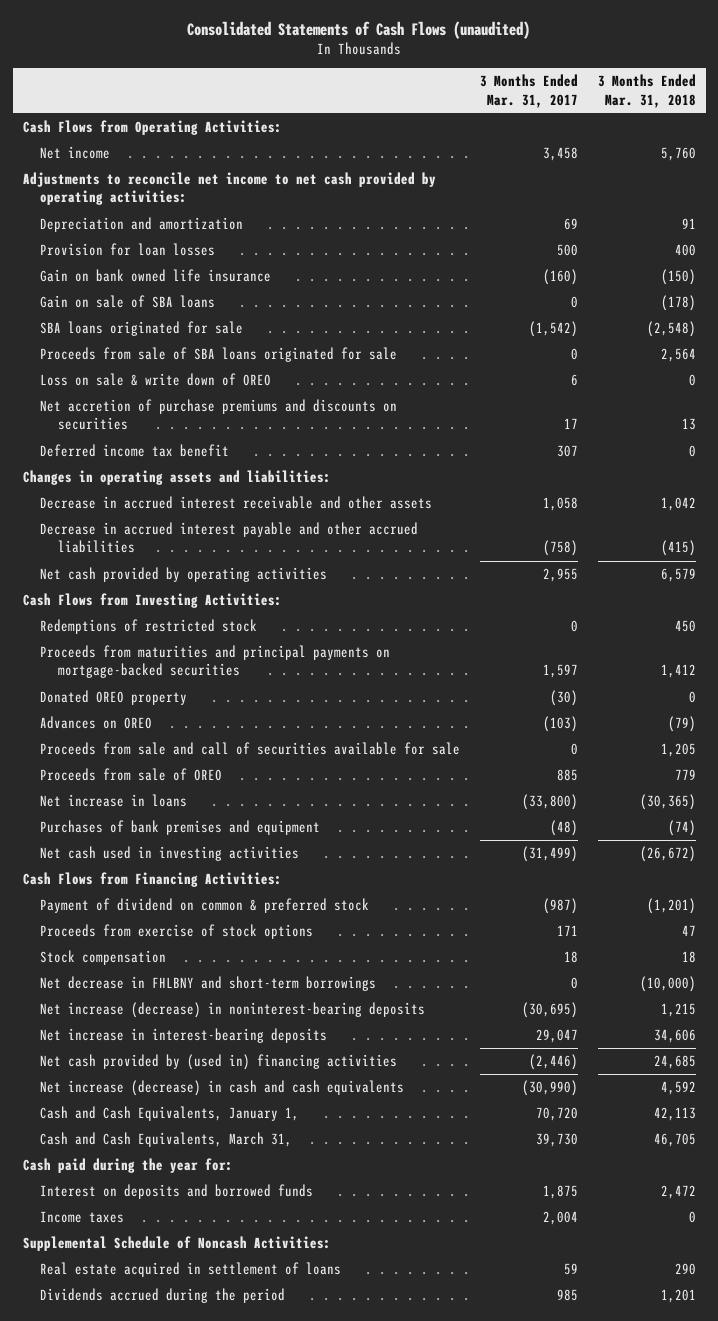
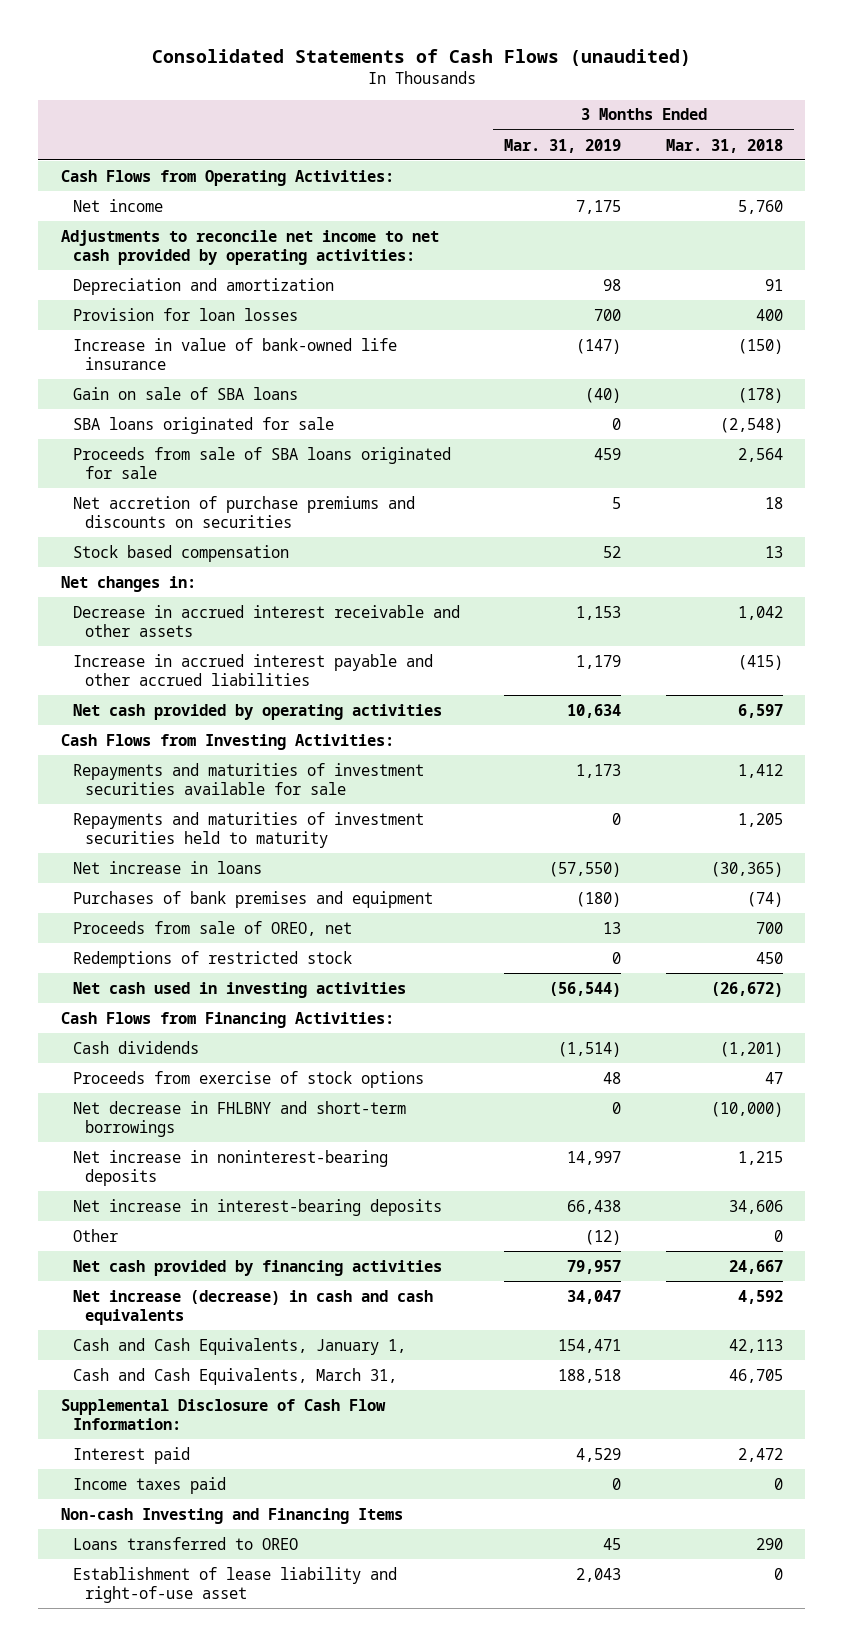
- | 3 Months Ended Mar. 31, 2017 | 3 Months Ended Mar. 31, 2018
+ | 3 Months Ended Mar. 31, 2019 | 3 Months Ended Mar. 31, 2018
- Gain on bank owned life insurance | (160) | (150)
+ Increase in value of bank-owned life insurance | (147) | (150)
- Loss on sale & write down of OREO | 6 | 0
- Net accretion of purchase premiums and discounts on securities | 17 | 13
- Deferred income tax benefit | 307 | 0
- Changes in operating assets and liabilities:
+ Net accretion of purchase premiums and discounts on securities | 5 | 18
+ Stock based compensation | 52 | 13
+ Net changes in:
- Decrease in accrued interest payable and other accrued liabilities | (758) | (415)
- Net cash provided by operating activities | 2,955 | 6,579
+ Increase in accrued interest payable and other accrued liabilities | 1,179 | (415)
+ Net cash provided by operating activities | 10,634 | 6,597
- Proceeds from maturities and principal payments on mortgage-backed securities | 1,597 | 1,412
- Donated OREO property | (30) | 0
- Advances on OREO | (103) | (79)
- Proceeds from sale and call of securities available for sale | 0 | 1,205
- Proceeds from sale of OREO | 885 | 779
+ Repayments and maturities of investment securities available for sale | 1,173 | 1,412
+ Repayments and maturities of investment securities held to maturity | 0 | 1,205
+ Proceeds from sale of OREO, net | 13 | 700
moved down: Redemptions of restricted stock | 0 | 450
- Payment of dividend on common & preferred stock | (987) | (1,201)
+ Cash dividends | (1,514) | (1,201)
- Stock compensation | 18 | 18
- Net increase (decrease) in noninterest-bearing deposits | (30,695) | 1,215
+ Net increase in noninterest-bearing deposits | 14,997 | 1,215
- Net cash provided by (used in) financing activities | (2,446) | 24,685
+ Other | (12) | 0
+ Net cash provided by financing activities | 79,957 | 24,667
- Cash paid during the year for:
- Interest on deposits and borrowed funds | 1,875 | 2,472
- Income taxes | 2,004 | 0
- Supplemental Schedule of Noncash Activities:
- Real estate acquired in settlement of loans | 59 | 290
- Dividends accrued during the period | 985 | 1,201
+ Supplemental Disclosure of Cash Flow Information:
+ Interest paid | 4,529 | 2,472
+ Income taxes paid | 0 | 0
+ Non-cash Investing and Financing Items
+ Loans transferred to OREO | 45 | 290
+ Establishment of lease liability and right-of-use asset | 2,043 | 0

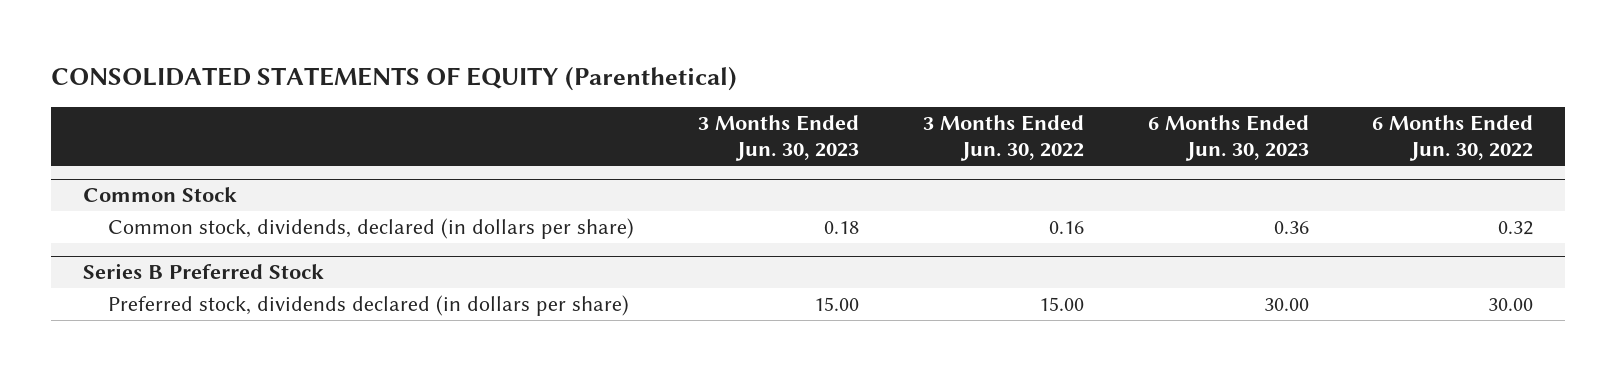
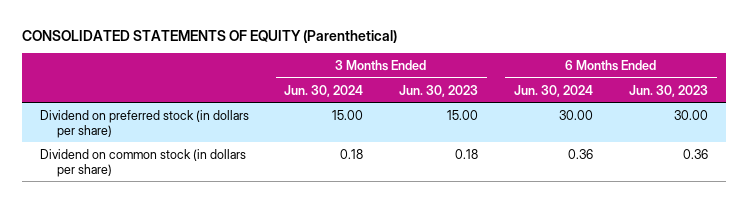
- | 3 Months Ended Jun. 30, 2023 | 3 Months Ended Jun. 30, 2022 | 6 Months Ended Jun. 30, 2023 | 6 Months Ended Jun. 30, 2022
+ | 3 Months Ended Jun. 30, 2024 | 3 Months Ended Jun. 30, 2023 | 6 Months Ended Jun. 30, 2024 | 6 Months Ended Jun. 30, 2023
- Common Stock
- Common stock, dividends, declared (in dollars per share) | 0.18 | 0.16 | 0.36 | 0.32
- Series B Preferred Stock
- Preferred stock, dividends declared (in dollars per share) | 15.00 | 15.00 | 30.00 | 30.00
+ Dividend on preferred stock (in dollars per share) | 15.00 | 15.00 | 30.00 | 30.00
+ Dividend on common stock (in dollars per share) | 0.18 | 0.18 | 0.36 | 0.36

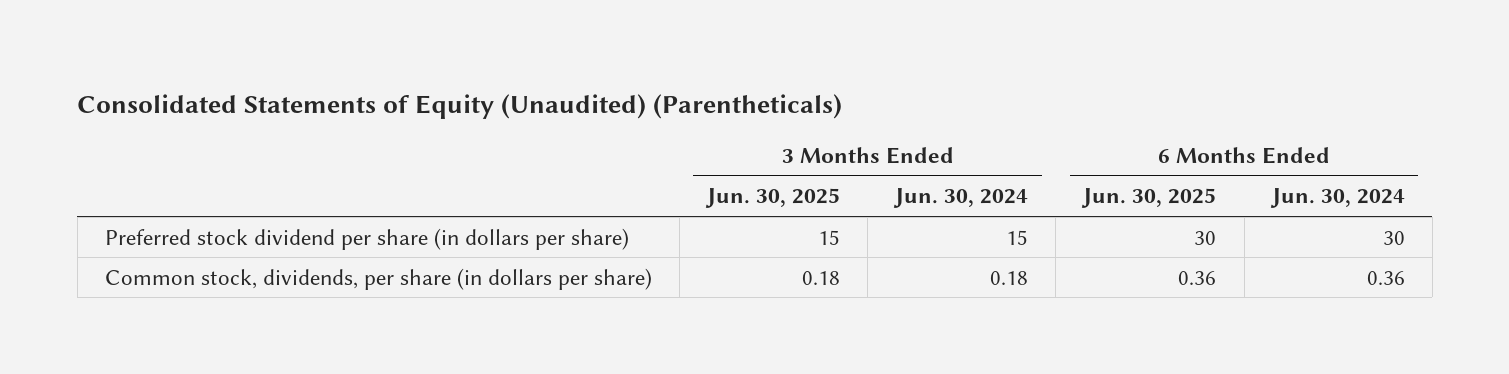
- CONSOLIDATED STATEMENTS OF EQUITY (Parenthetical)
+ Consolidated Statements of Equity (Unaudited) (Parentheticals)
- | 3 Months Ended Jun. 30, 2024 | 3 Months Ended Jun. 30, 2023 | 6 Months Ended Jun. 30, 2024 | 6 Months Ended Jun. 30, 2023
+ | 3 Months Ended Jun. 30, 2025 | 3 Months Ended Jun. 30, 2024 | 6 Months Ended Jun. 30, 2025 | 6 Months Ended Jun. 30, 2024
- Dividend on preferred stock (in dollars per share) | 15.00 | 15.00 | 30.00 | 30.00
- Dividend on common stock (in dollars per share) | 0.18 | 0.18 | 0.36 | 0.36
+ Preferred stock dividend per share (in dollars per share) | 15 | 15 | 30 | 30
+ Common stock, dividends, per share (in dollars per share) | 0.18 | 0.18 | 0.36 | 0.36

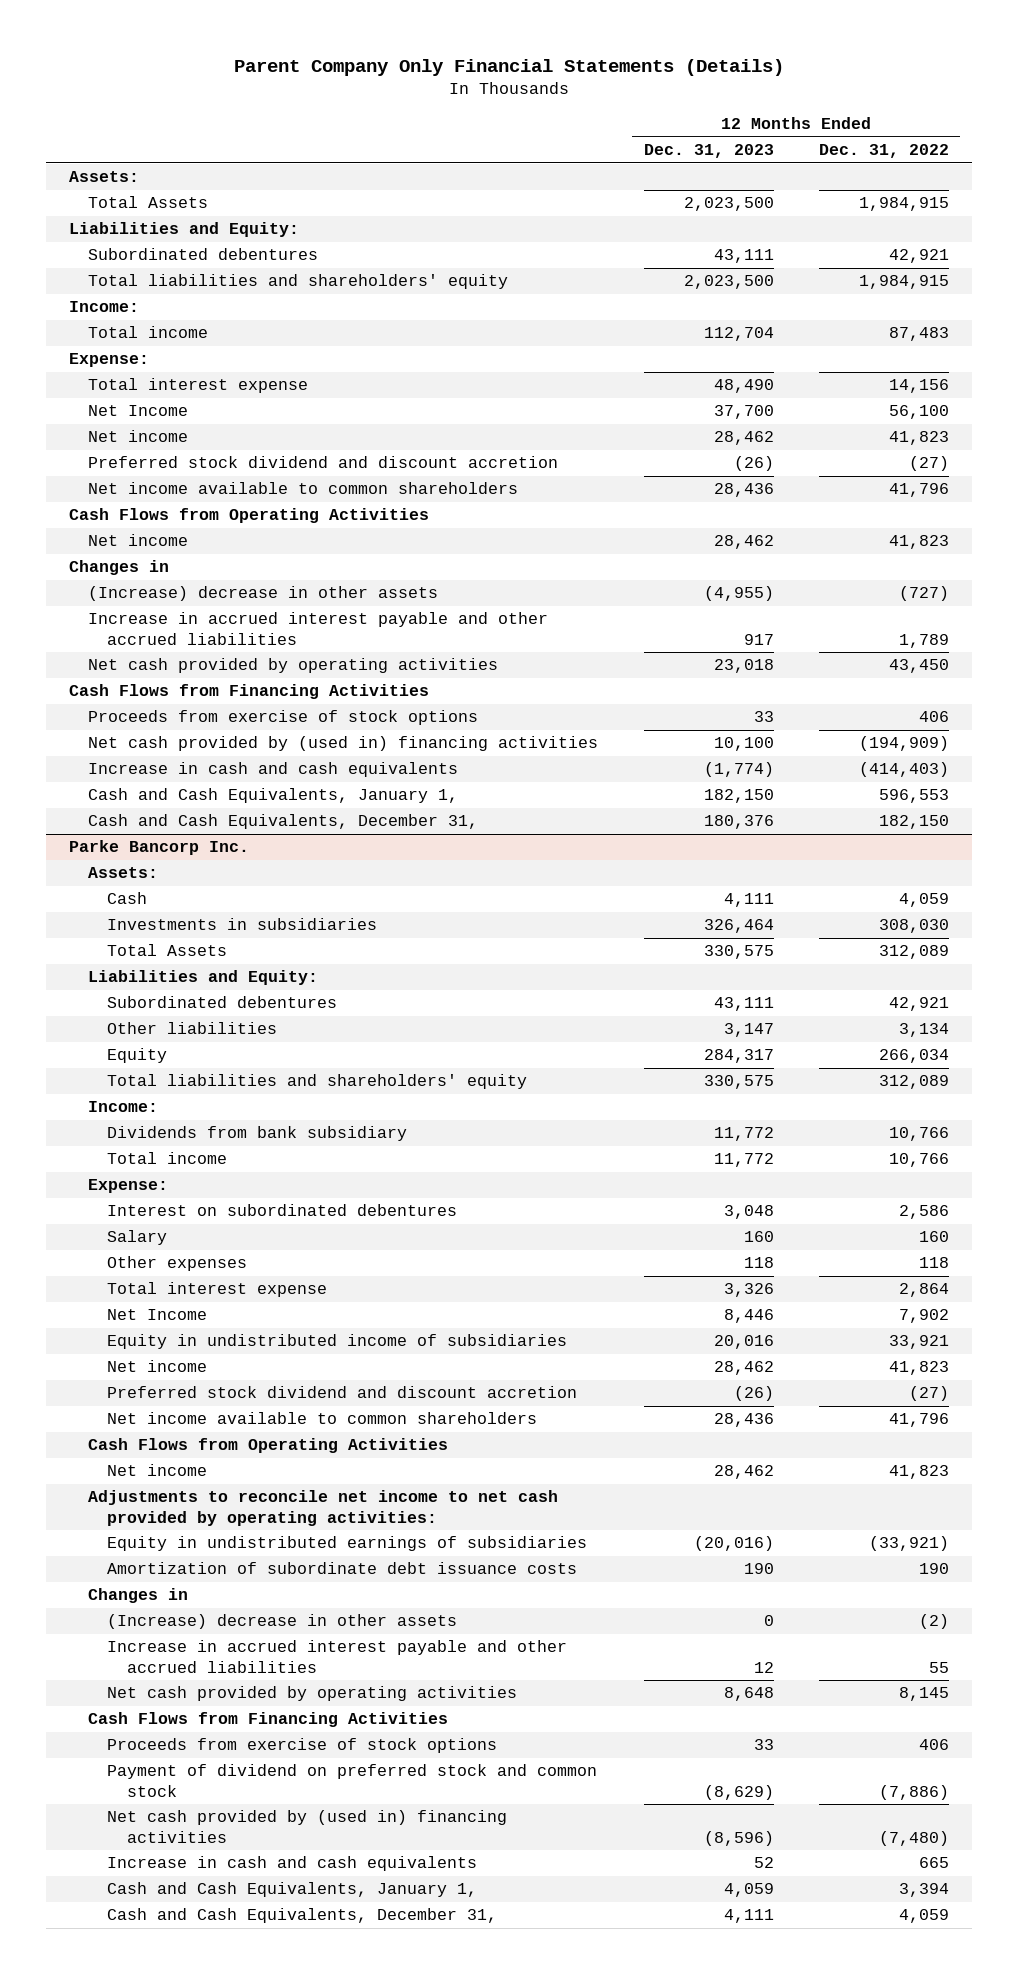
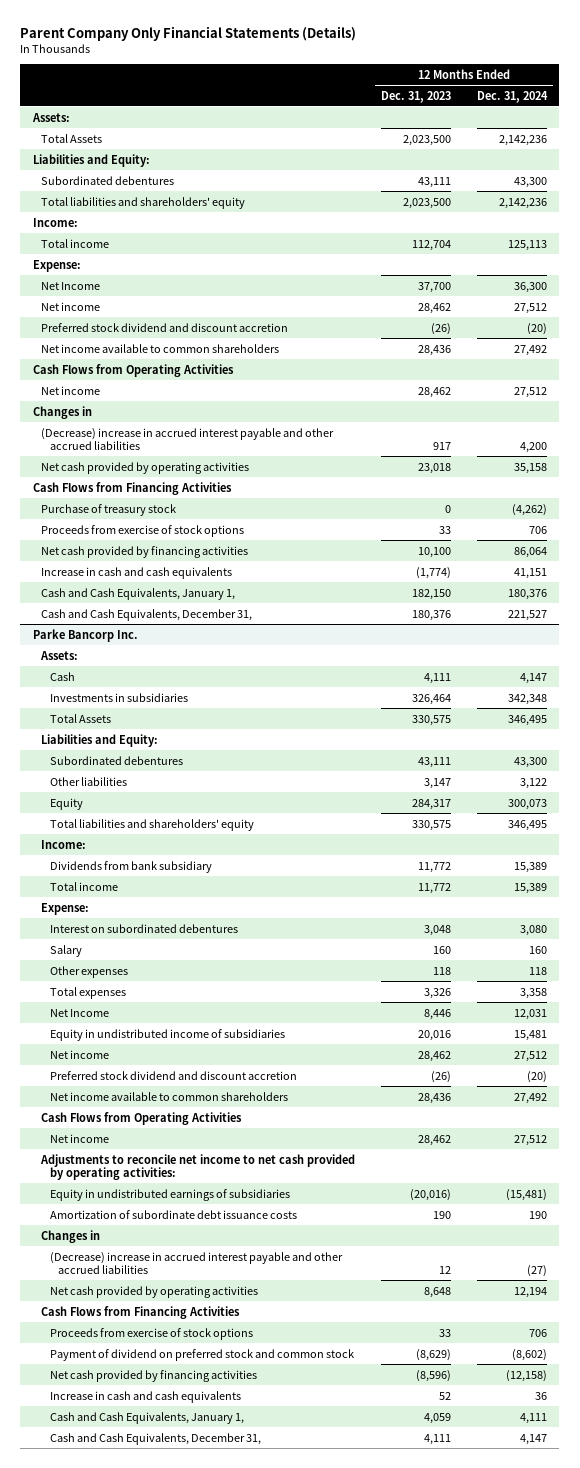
- | 12 Months Ended Dec. 31, 2023 | 12 Months Ended Dec. 31, 2022
+ | 12 Months Ended Dec. 31, 2023 | 12 Months Ended Dec. 31, 2024
- Total interest expense | 48,490 | 14,156
- (Increase) decrease in other assets | (4,955) | (727)
- Increase in accrued interest payable and other accrued liabilities | 917 | 1,789
+ (Decrease) increase in accrued interest payable and other accrued liabilities | 917 | 4,200
+ Purchase of treasury stock | 0 | (4,262)
- Net cash provided by (used in) financing activities | 10,100 | (194,909)
+ Net cash provided by financing activities | 10,100 | 86,064
@ Parke Bancorp Inc.
- Total interest expense | 3,326 | 2,864
+ Total expenses | 3,326 | 3,358
- (Increase) decrease in other assets | 0 | (2)
- Increase in accrued interest payable and other accrued liabilities | 12 | 55
+ (Decrease) increase in accrued interest payable and other accrued liabilities | 12 | (27)
- Net cash provided by (used in) financing activities | (8,596) | (7,480)
+ Net cash provided by financing activities | (8,596) | (12,158)

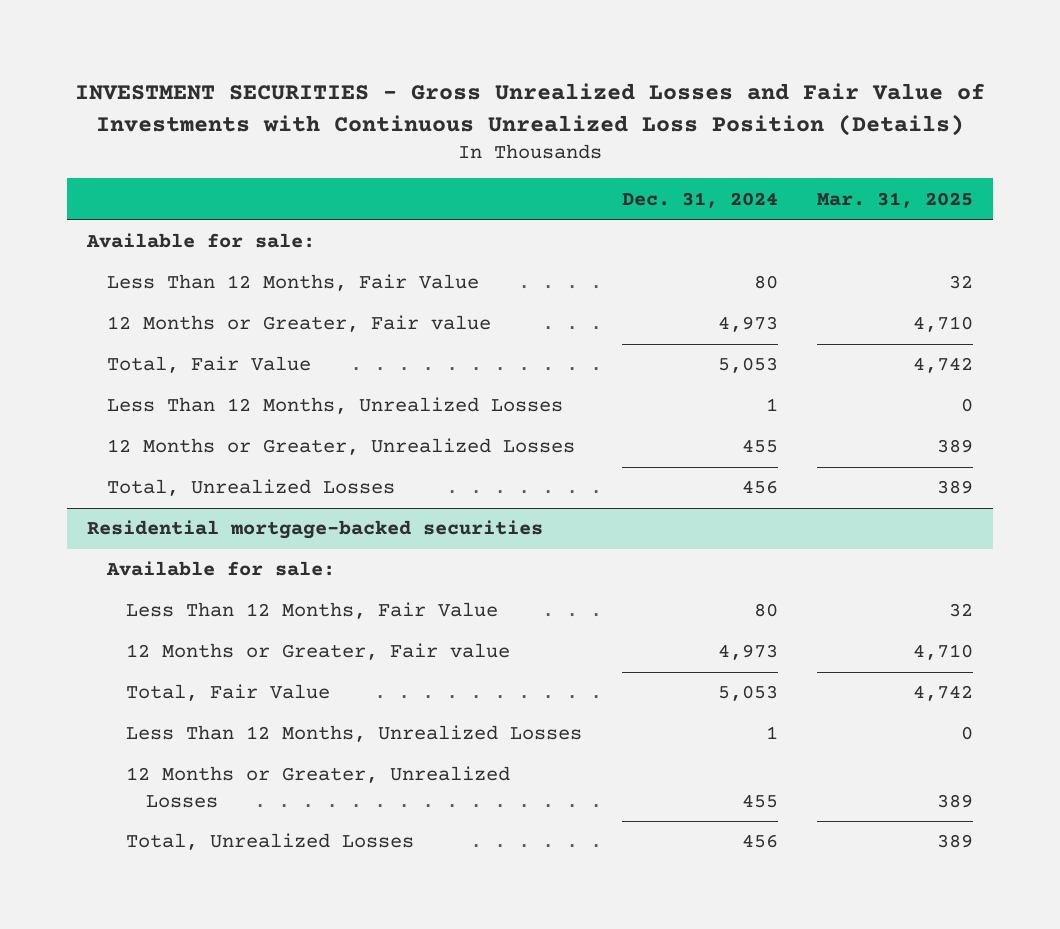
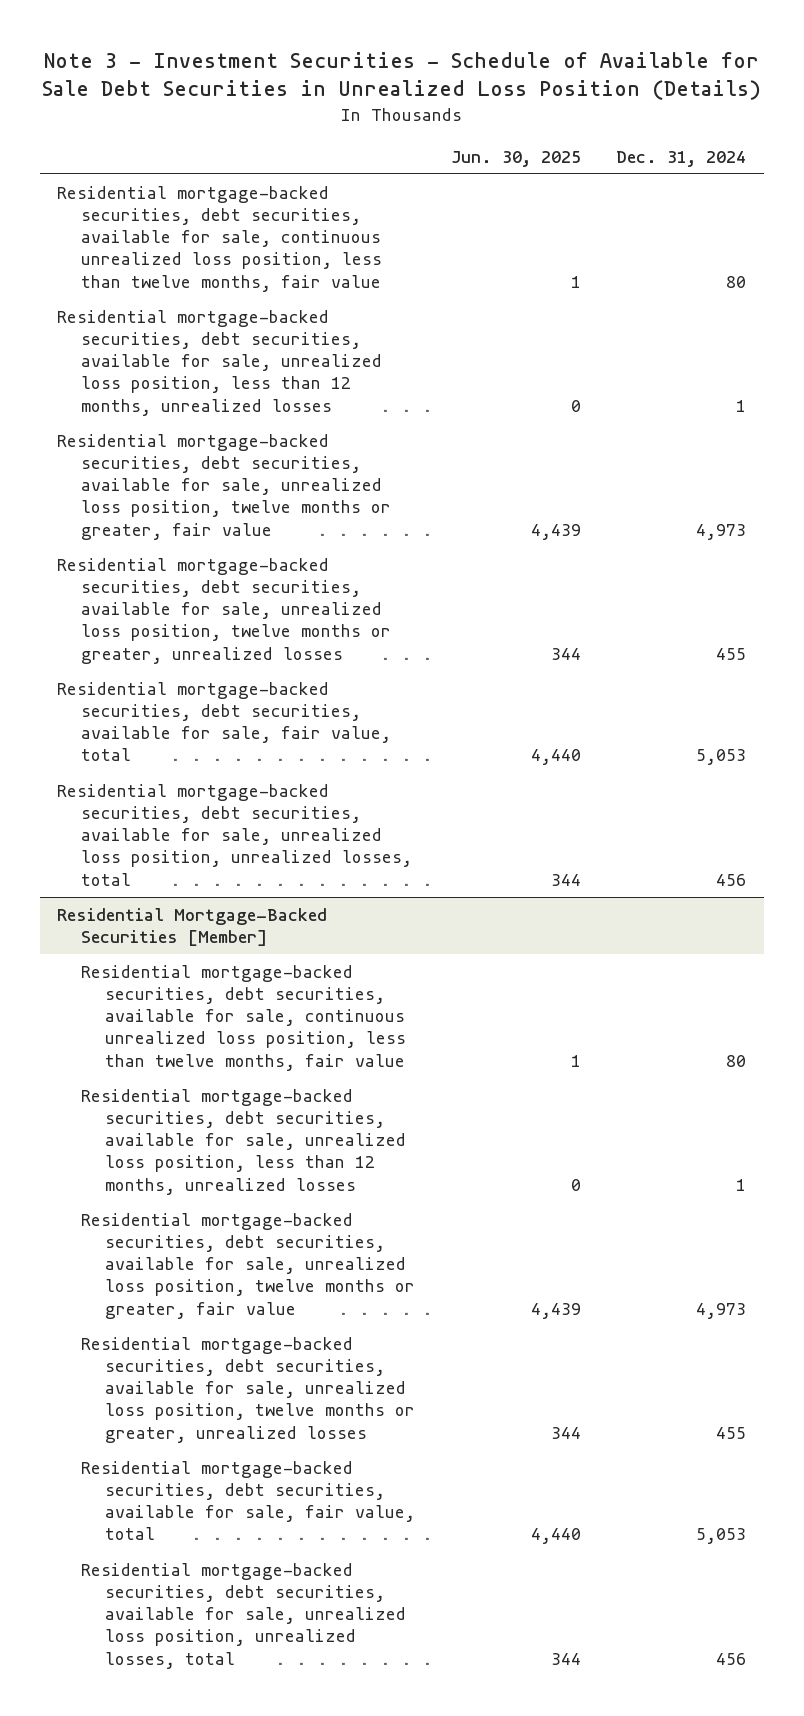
- INVESTMENT SECURITIES - Gross Unrealized Losses and Fair Value of Investments with Continuous Unrealized Loss Position (Details)
+ Note 3 - Investment Securities - Schedule of Available for Sale Debt Securities in Unrealized Loss Position (Details)
- | Dec. 31, 2024 | Mar. 31, 2025
+ | Jun. 30, 2025 | Dec. 31, 2024
- Available for sale:
- Less Than 12 Months, Fair Value | 80 | 32
- 12 Months or Greater, Fair value | 4,973 | 4,710
- Total, Fair Value | 5,053 | 4,742
- Less Than 12 Months, Unrealized Losses | 1 | 0
- 12 Months or Greater, Unrealized Losses | 455 | 389
- Total, Unrealized Losses | 456 | 389
- Residential mortgage-backed securities
- Available for sale:
- Less Than 12 Months, Fair Value | 80 | 32
- 12 Months or Greater, Fair value | 4,973 | 4,710
- Total, Fair Value | 5,053 | 4,742
- Less Than 12 Months, Unrealized Losses | 1 | 0
- 12 Months or Greater, Unrealized Losses | 455 | 389
- Total, Unrealized Losses | 456 | 389
+ Residential mortgage-backed securities, debt securities, available for sale, continuous unrealized loss position, less than twelve months, fair value | 1 | 80
+ Residential mortgage-backed securities, debt securities, available for sale, unrealized loss position, less than 12 months, unrealized losses | 0 | 1
+ Residential mortgage-backed securities, debt securities, available for sale, unrealized loss position, twelve months or greater, fair value | 4,439 | 4,973
+ Residential mortgage-backed securities, debt securities, available for sale, unrealized loss position, twelve months or greater, unrealized losses | 344 | 455
+ Residential mortgage-backed securities, debt securities, available for sale, fair value, total | 4,440 | 5,053
+ Residential mortgage-backed securities, debt securities, available for sale, unrealized loss position, unrealized losses, total | 344 | 456
+ Residential Mortgage-Backed Securities [Member]
+ Residential mortgage-backed securities, debt securities, available for sale, continuous unrealized loss position, less than twelve months, fair value | 1 | 80
+ Residential mortgage-backed securities, debt securities, available for sale, unrealized loss position, less than 12 months, unrealized losses | 0 | 1
+ Residential mortgage-backed securities, debt securities, available for sale, unrealized loss position, twelve months or greater, fair value | 4,439 | 4,973
+ Residential mortgage-backed securities, debt securities, available for sale, unrealized loss position, twelve months or greater, unrealized losses | 344 | 455
+ Residential mortgage-backed securities, debt securities, available for sale, fair value, total | 4,440 | 5,053
+ Residential mortgage-backed securities, debt securities, available for sale, unrealized loss position, unrealized losses, total | 344 | 456

